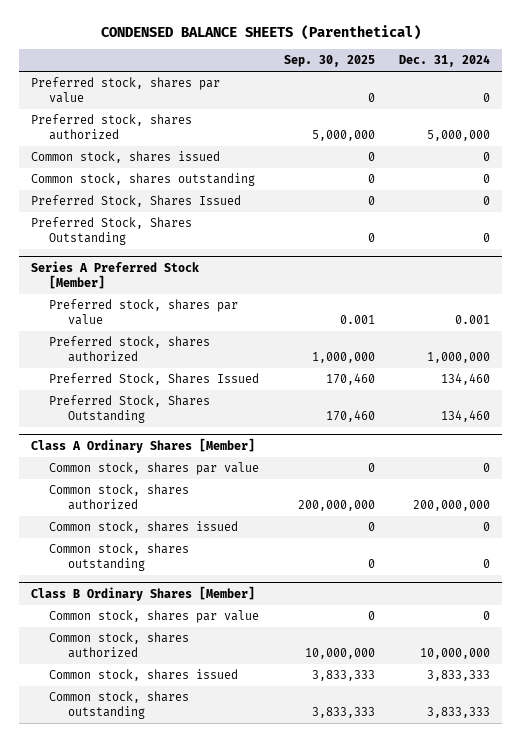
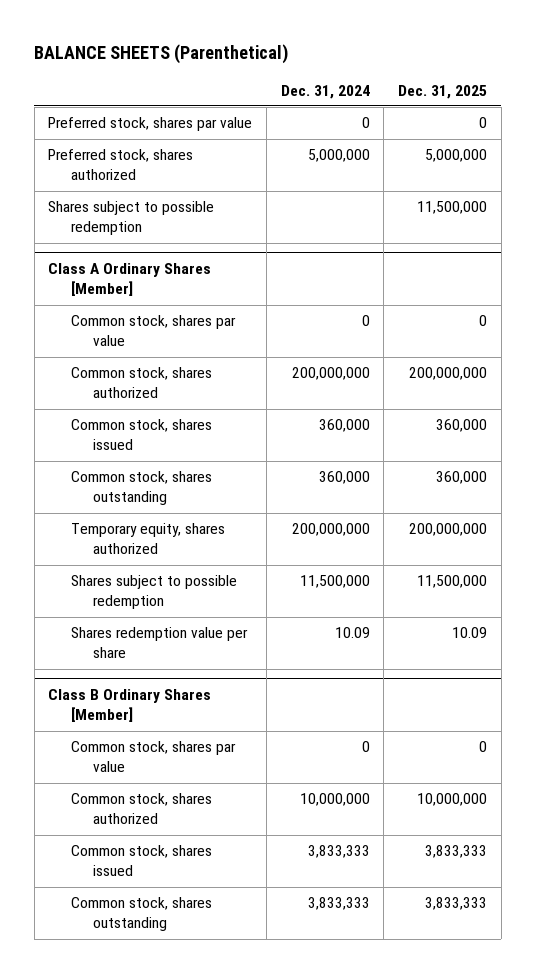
- CONDENSED BALANCE SHEETS (Parenthetical)
+ BALANCE SHEETS (Parenthetical)
- | Sep. 30, 2025 | Dec. 31, 2024
+ | Dec. 31, 2024 | Dec. 31, 2025
- Common stock, shares issued | 0 | 0
- Common stock, shares outstanding | 0 | 0
- Preferred Stock, Shares Issued | 0 | 0
- Preferred Stock, Shares Outstanding | 0 | 0
- Series A Preferred Stock [Member]
- Preferred stock, shares par value | 0.001 | 0.001
- Preferred stock, shares authorized | 1,000,000 | 1,000,000
- Preferred Stock, Shares Issued | 170,460 | 134,460
- Preferred Stock, Shares Outstanding | 170,460 | 134,460
+ Shares subject to possible redemption | | 11,500,000
@ Class A Ordinary Shares [Member]
- Common stock, shares issued | 0 | 0
- Common stock, shares outstanding | 0 | 0
+ Common stock, shares issued | 360,000 | 360,000
+ Common stock, shares outstanding | 360,000 | 360,000
+ Temporary equity, shares authorized | 200,000,000 | 200,000,000
+ Shares subject to possible redemption | 11,500,000 | 11,500,000
+ Shares redemption value per share | 10.09 | 10.09

